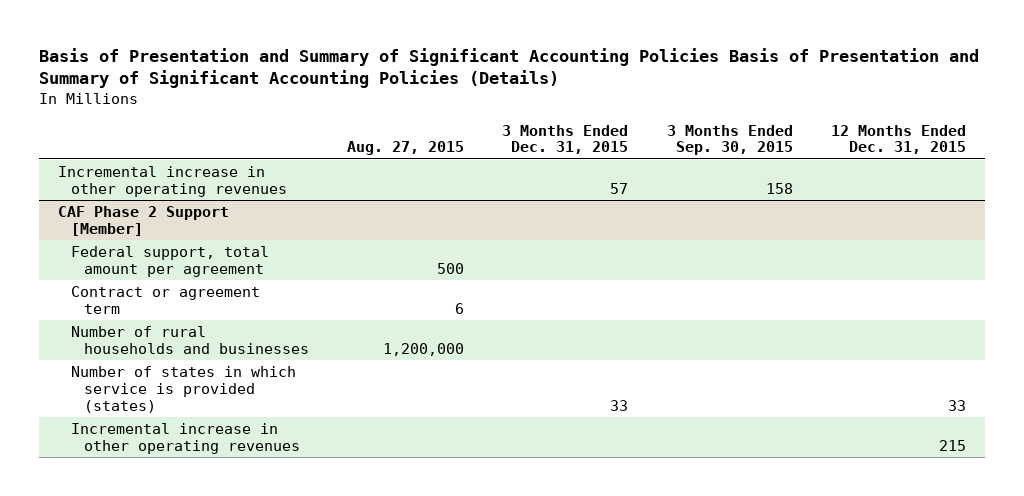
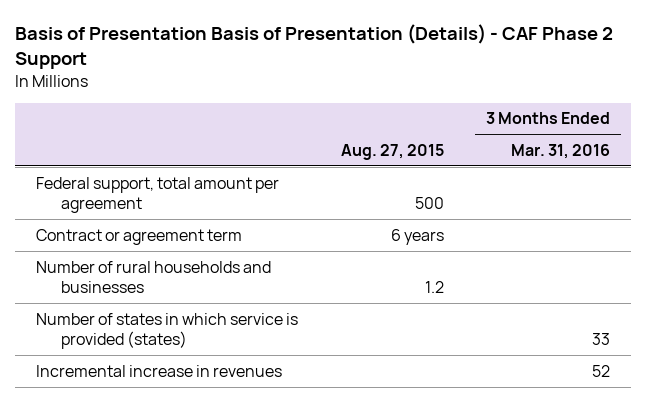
- Basis of Presentation and Summary of Significant Accounting Policies Basis of Presentation and Summary of Significant Accounting Policies (Details)
+ Basis of Presentation Basis of Presentation (Details) - CAF Phase 2 Support
- | Aug. 27, 2015 | 3 Months Ended Dec. 31, 2015 | 3 Months Ended Sep. 30, 2015 | 12 Months Ended Dec. 31, 2015
+ | Aug. 27, 2015 | 3 Months Ended Mar. 31, 2016
- Incremental increase in other operating revenues | | 57 | 158 |
- CAF Phase 2 Support [Member]
- Federal support, total amount per agreement | 500 | | |
- Contract or agreement term | 6 | | |
- Number of rural households and businesses | 1,200,000 | | |
- Number of states in which service is provided (states) | | 33 | | 33
- Incremental increase in other operating revenues | | | | 215
+ Federal support, total amount per agreement | 500 |
+ Contract or agreement term | 6 years |
+ Number of rural households and businesses | 1.2 |
+ Number of states in which service is provided (states) | | 33
+ Incremental increase in revenues | | 52

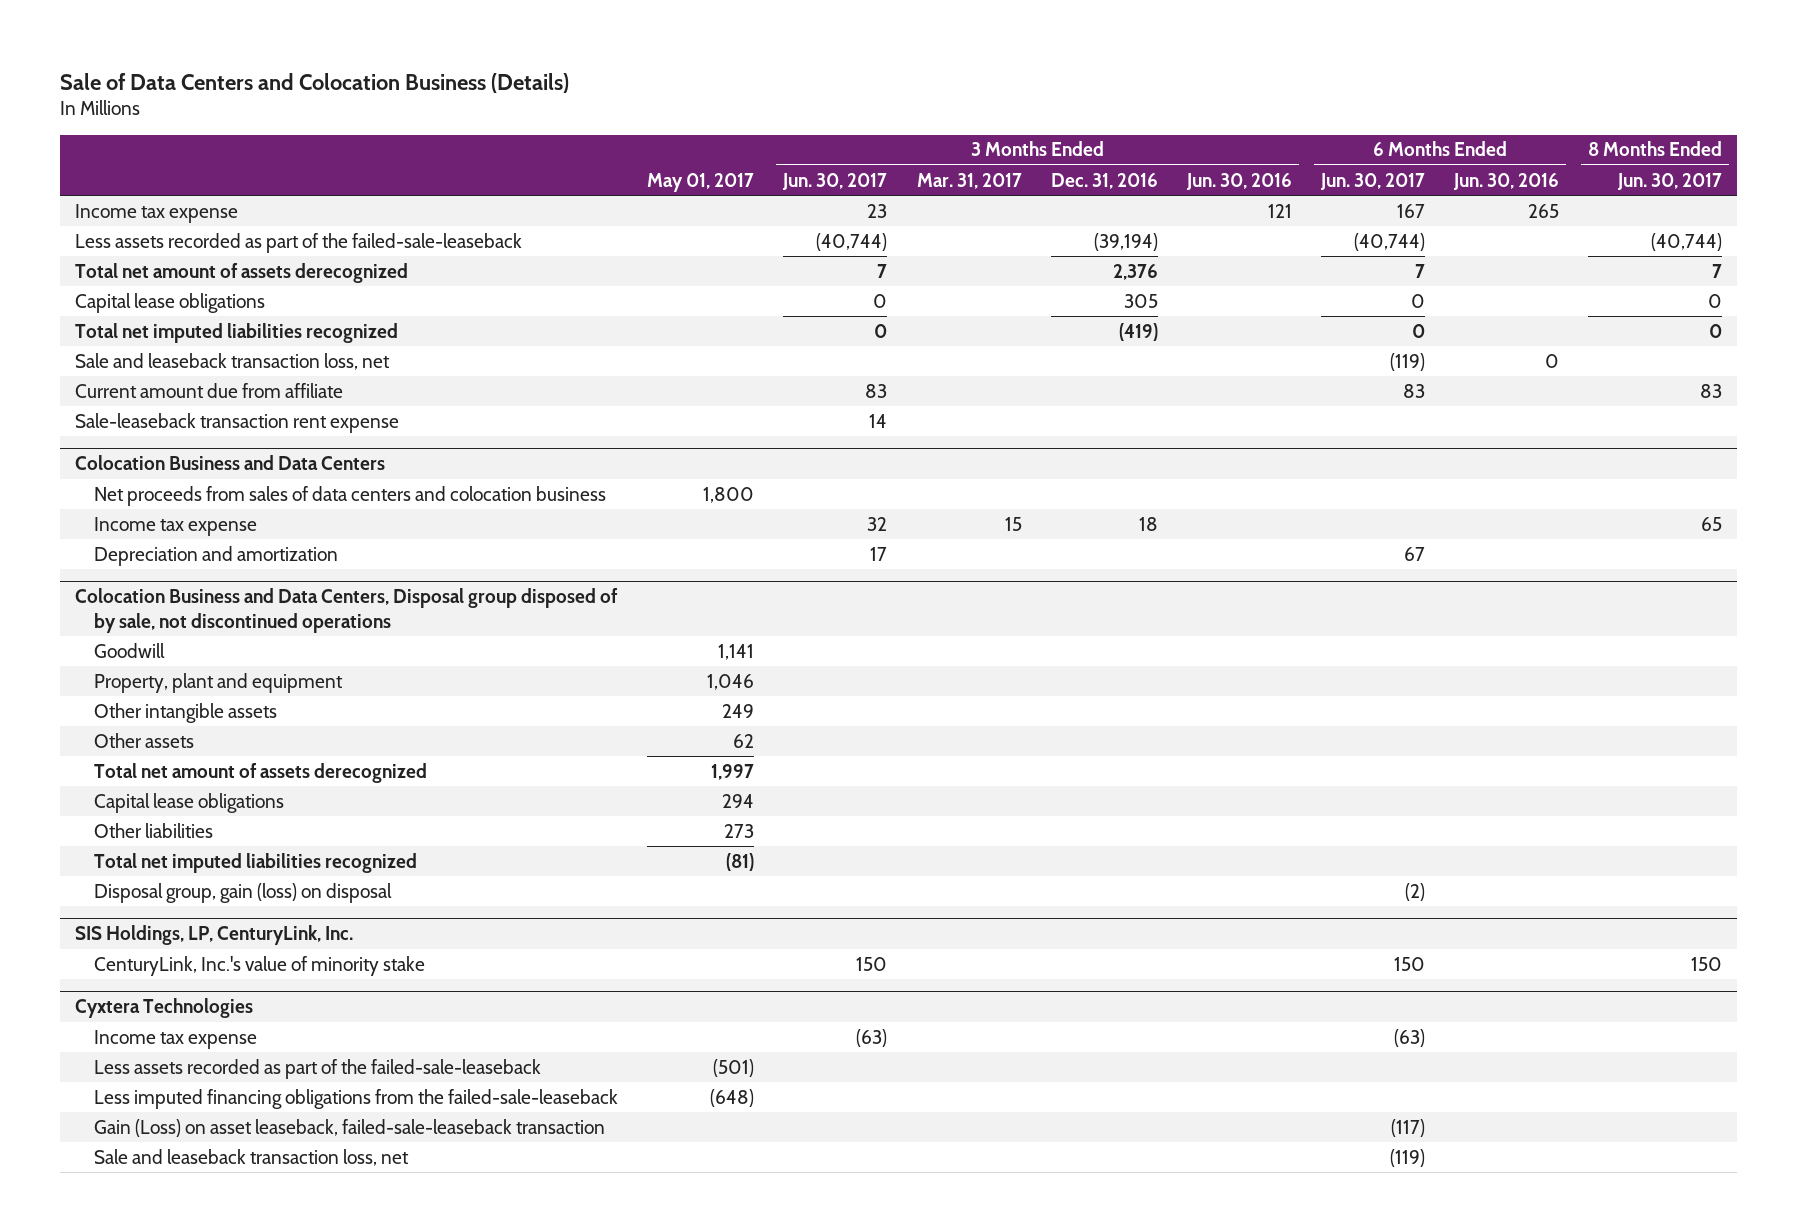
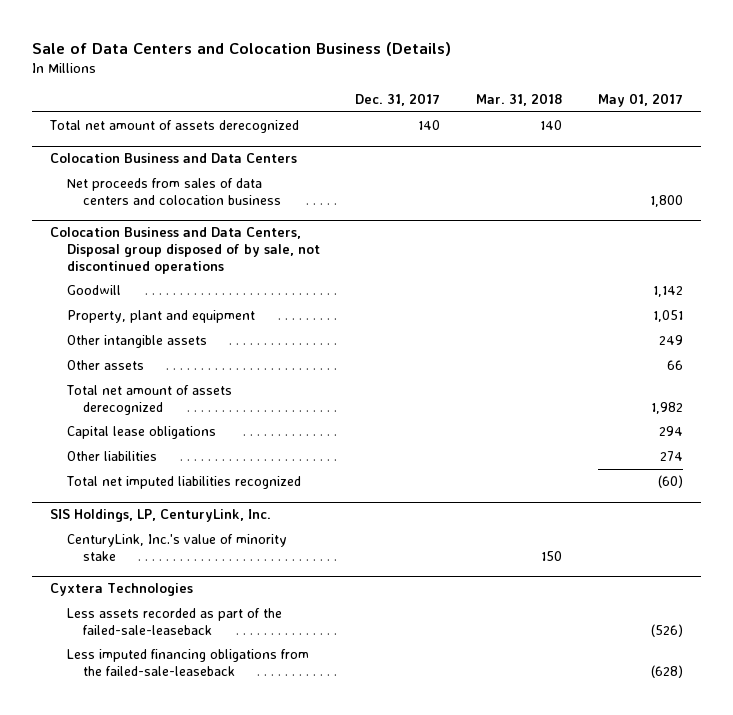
- | May 01, 2017 | 3 Months Ended Jun. 30, 2017 | 3 Months Ended Mar. 31, 2017 | 3 Months Ended Dec. 31, 2016 | 3 Months Ended Jun. 30, 2016 | 6 Months Ended Jun. 30, 2017 | 6 Months Ended Jun. 30, 2016 | 8 Months Ended Jun. 30, 2017
+ | Dec. 31, 2017 | Mar. 31, 2018 | May 01, 2017
- Income tax expense | | 23 | | | 121 | 167 | 265 |
- Less assets recorded as part of the failed-sale-leaseback | | (40,744) | | (39,194) | | (40,744) | | (40,744)
- Capital lease obligations | | 0 | | 305 | | 0 | | 0
- Total net imputed liabilities recognized | | 0 | | (419) | | 0 | | 0
- Sale and leaseback transaction loss, net | | | | | | (119) | 0 |
- Current amount due from affiliate | | 83 | | | | 83 | | 83
- Sale-leaseback transaction rent expense | | 14 | | | | | |
@ Colocation Business and Data Centers
- Income tax expense | | 32 | 15 | 18 | | | | 65
- Depreciation and amortization | | 17 | | | | 67 | |
@ Colocation Business and Data Centers, Disposal group disposed of by sale, not discontinued operations
- Goodwill | 1,141 | | | | | | |
- Property, plant and equipment | 1,046 | | | | | | |
+ Goodwill | | | 1,142
+ Property, plant and equipment | | | 1,051
- Other assets | 62 | | | | | | |
- Total net amount of assets derecognized | 1,997 | | | | | | |
+ Other assets | | | 66
+ Total net amount of assets derecognized | | | 1,982
- Other liabilities | 273 | | | | | | |
- Total net imputed liabilities recognized | (81) | | | | | | |
- Disposal group, gain (loss) on disposal | | | | | | (2) | |
+ Other liabilities | | | 274
+ Total net imputed liabilities recognized | | | (60)
@ Cyxtera Technologies
- Income tax expense | | (63) | | | | (63) | |
- Less assets recorded as part of the failed-sale-leaseback | (501) | | | | | | |
- Less imputed financing obligations from the failed-sale-leaseback | (648) | | | | | | |
- Gain (Loss) on asset leaseback, failed-sale-leaseback transaction | | | | | | (117) | |
- Sale and leaseback transaction loss, net | | | | | | (119) | |
+ Less assets recorded as part of the failed-sale-leaseback | | | (526)
+ Less imputed financing obligations from the failed-sale-leaseback | | | (628)

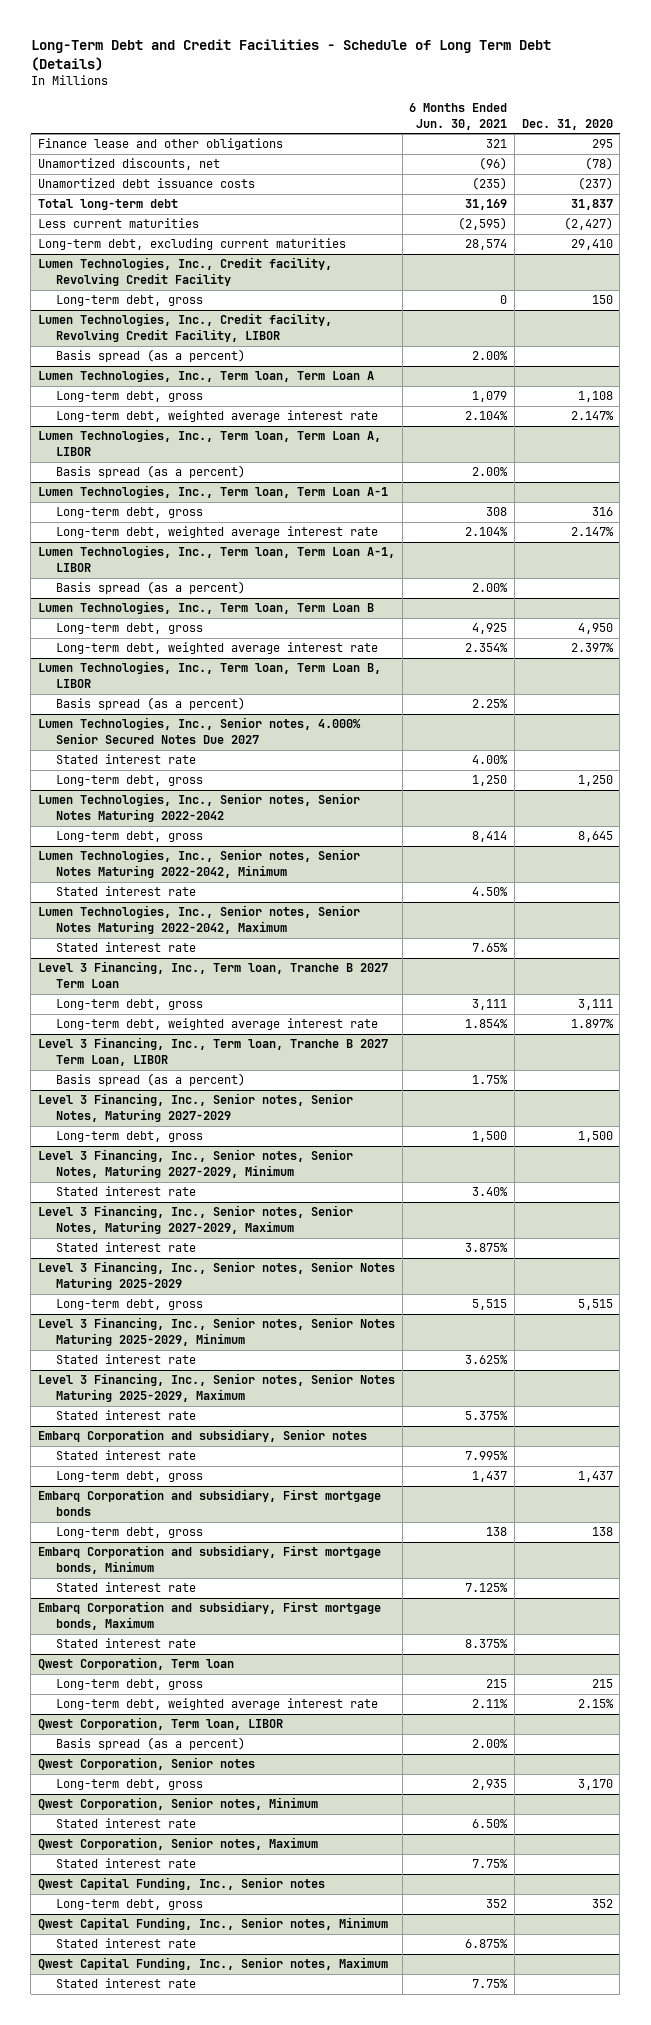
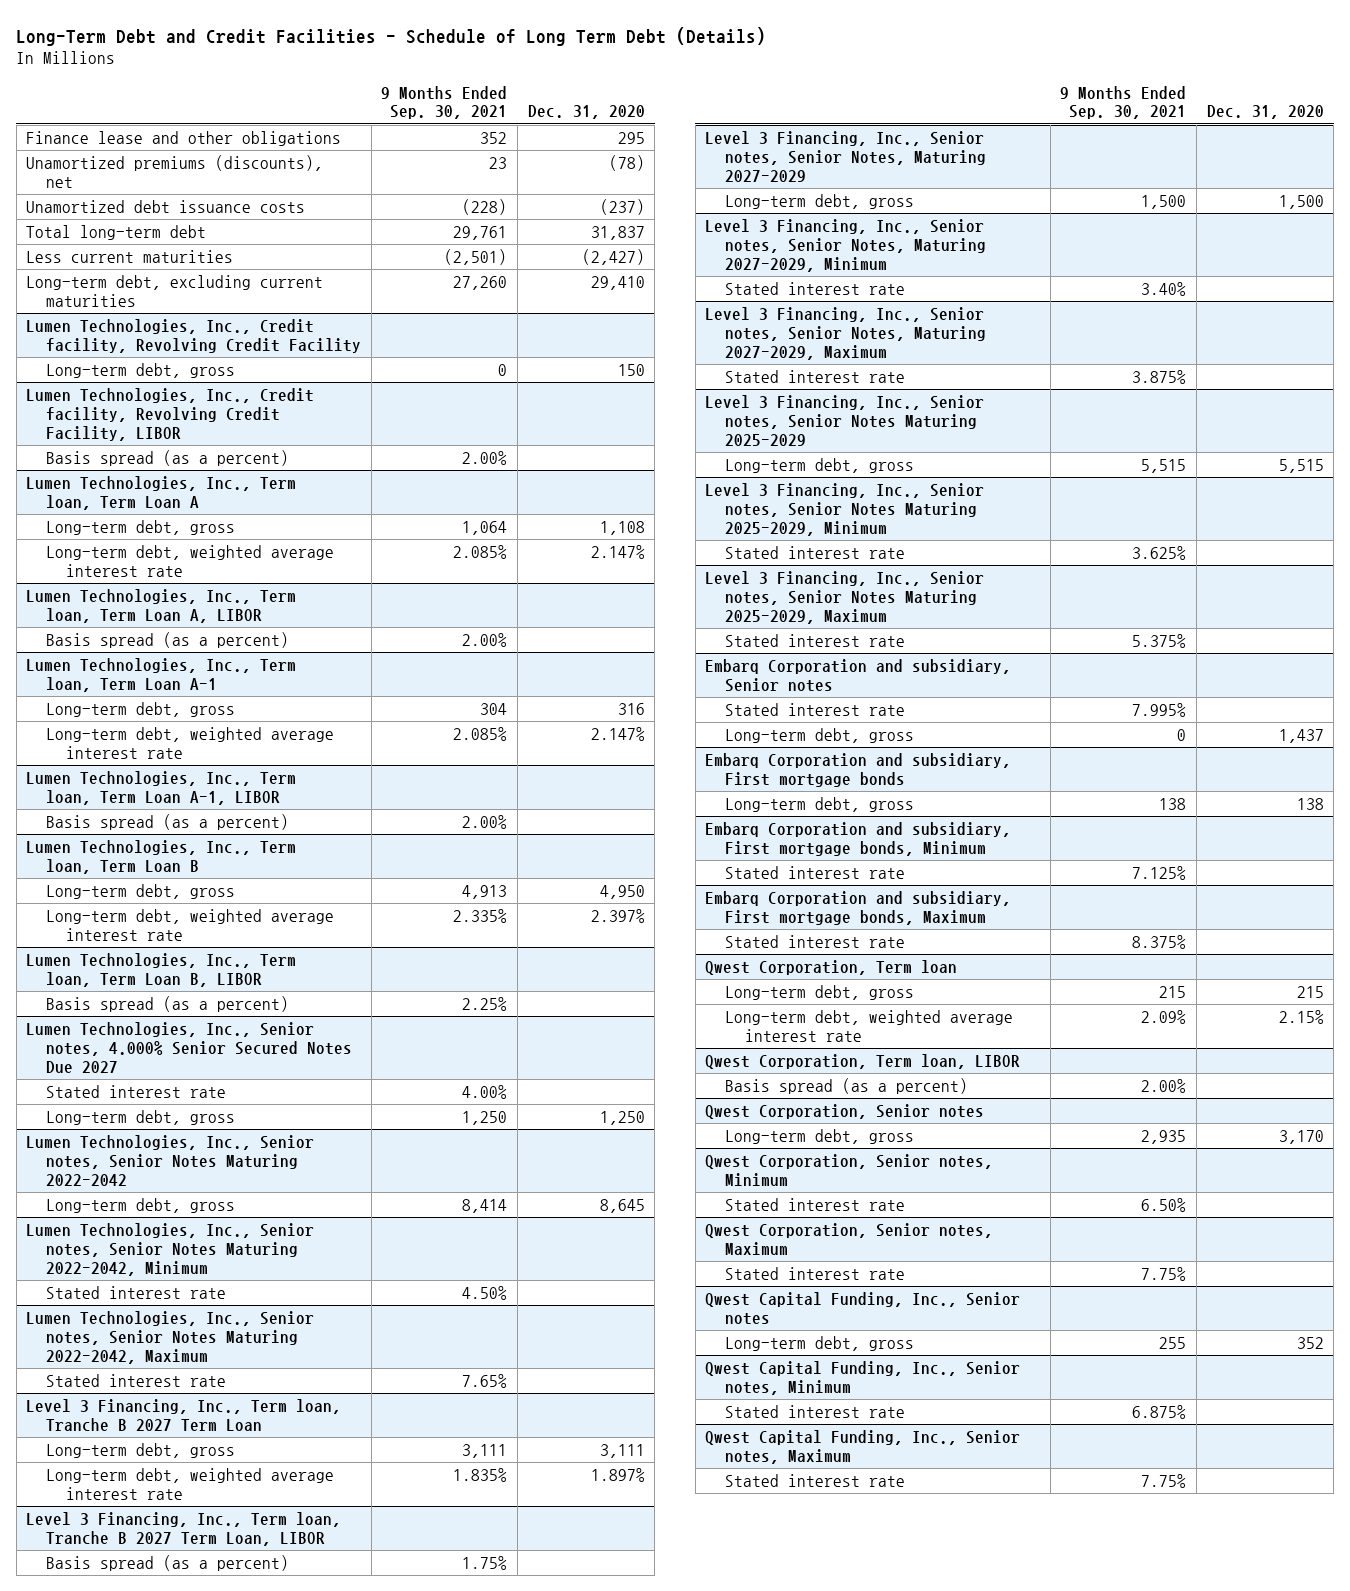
- | 6 Months Ended Jun. 30, 2021 | Dec. 31, 2020
+ | 9 Months Ended Sep. 30, 2021 | Dec. 31, 2020
- Unamortized discounts, net | (96) | (78)
+ Unamortized premiums (discounts), net | 23 | (78)

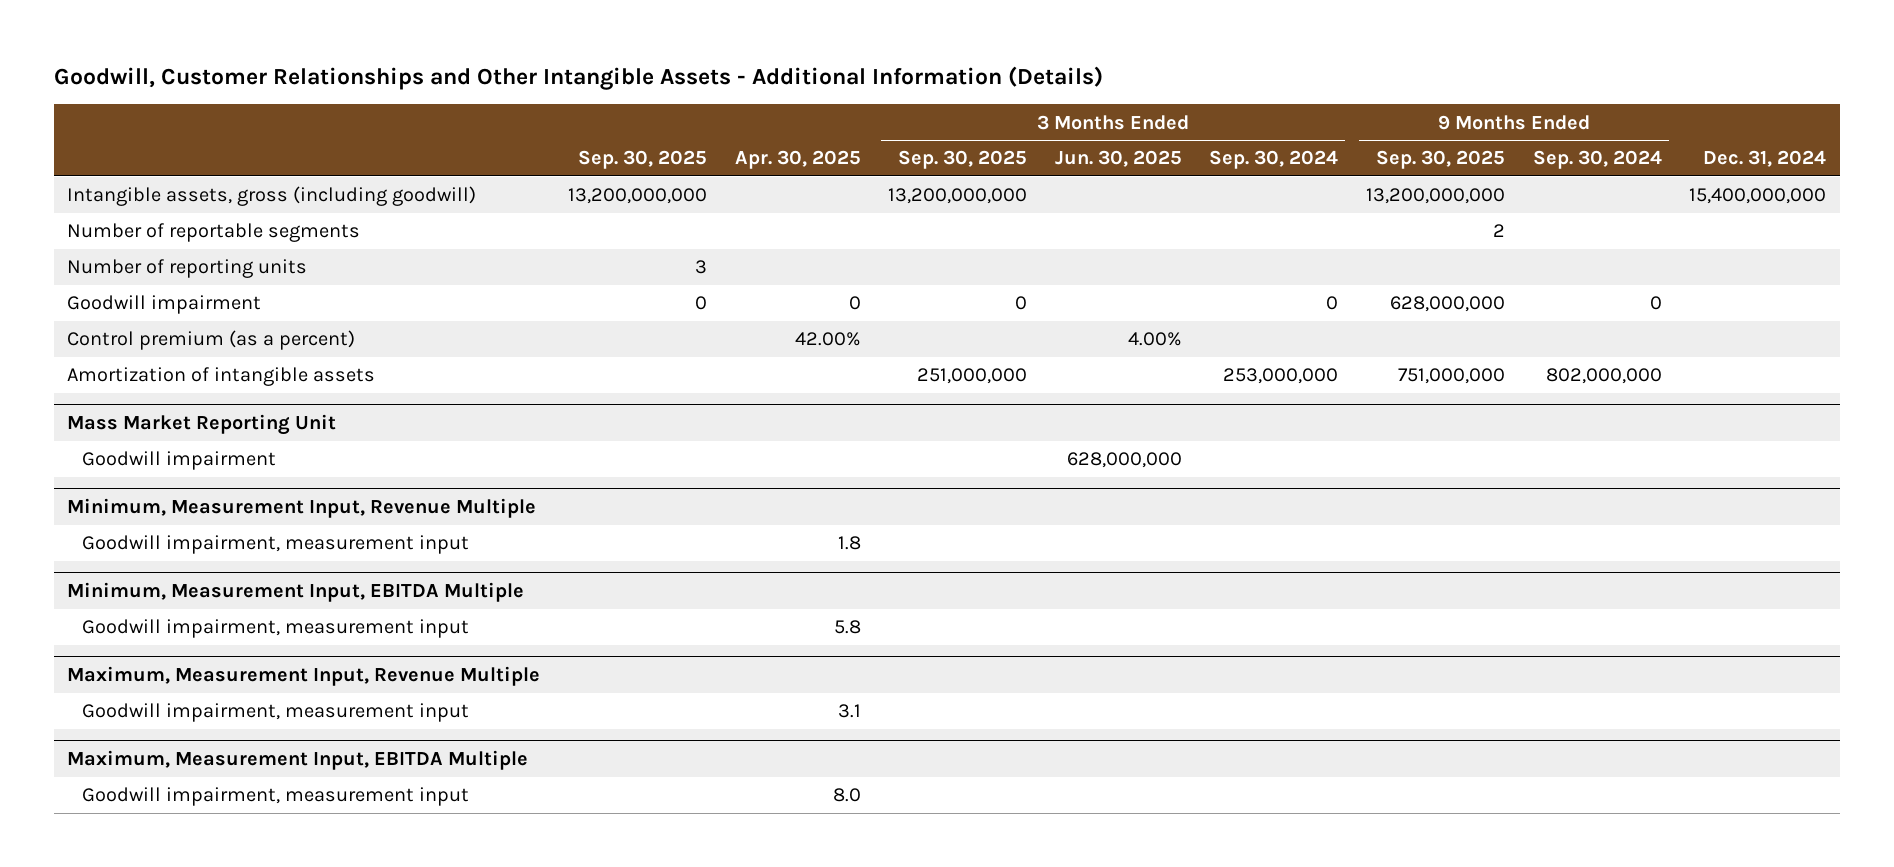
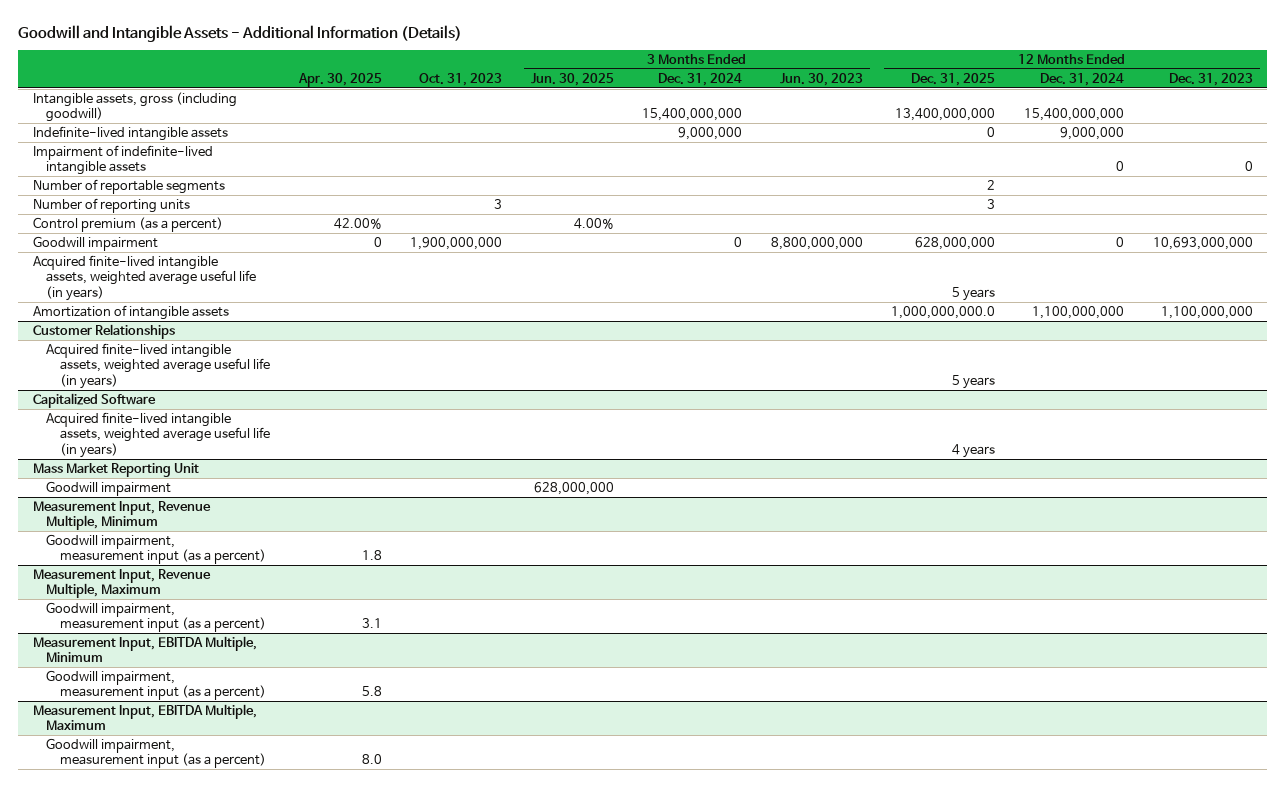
- Goodwill, Customer Relationships and Other Intangible Assets - Additional Information (Details)
+ Goodwill and Intangible Assets - Additional Information (Details)
- | Sep. 30, 2025 | Apr. 30, 2025 | 3 Months Ended Sep. 30, 2025 | 3 Months Ended Jun. 30, 2025 | 3 Months Ended Sep. 30, 2024 | 9 Months Ended Sep. 30, 2025 | 9 Months Ended Sep. 30, 2024 | Dec. 31, 2024
+ | Apr. 30, 2025 | Oct. 31, 2023 | 3 Months Ended Jun. 30, 2025 | 3 Months Ended Dec. 31, 2024 | 3 Months Ended Jun. 30, 2023 | 12 Months Ended Dec. 31, 2025 | 12 Months Ended Dec. 31, 2024 | 12 Months Ended Dec. 31, 2023
+ Indefinite-lived intangible assets | | | | 9,000,000 | | 0 | 9,000,000 |
+ Impairment of indefinite-lived intangible assets | | | | | | | 0 | 0
moved down: Goodwill impairment | 0 | 1,900,000,000 | | 0 | 8,800,000,000 | 628,000,000 | 0 | 10,693,000,000
+ Acquired finite-lived intangible assets, weighted average useful life (in years) | | | | | | 5 years | |
+ Customer Relationships
+ Acquired finite-lived intangible assets, weighted average useful life (in years) | | | | | | 5 years | |
+ Capitalized Software
+ Acquired finite-lived intangible assets, weighted average useful life (in years) | | | | | | 4 years | |
- Minimum, Measurement Input, Revenue Multiple
- Goodwill impairment, measurement input | | 1.8 | | | | | |
- Minimum, Measurement Input, EBITDA Multiple
- Goodwill impairment, measurement input | | 5.8 | | | | | |
- Maximum, Measurement Input, Revenue Multiple
- Goodwill impairment, measurement input | | 3.1 | | | | | |
- Maximum, Measurement Input, EBITDA Multiple
- Goodwill impairment, measurement input | | 8.0 | | | | | |
+ Measurement Input, Revenue Multiple, Minimum
+ Goodwill impairment, measurement input (as a percent) | 1.8 | | | | | | |
+ Measurement Input, Revenue Multiple, Maximum
+ Goodwill impairment, measurement input (as a percent) | 3.1 | | | | | | |
+ Measurement Input, EBITDA Multiple, Minimum
+ Goodwill impairment, measurement input (as a percent) | 5.8 | | | | | | |
+ Measurement Input, EBITDA Multiple, Maximum
+ Goodwill impairment, measurement input (as a percent) | 8.0 | | | | | | |

